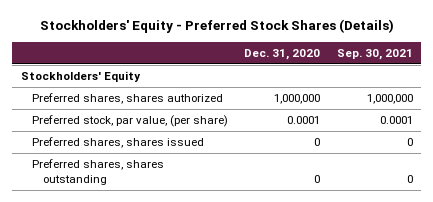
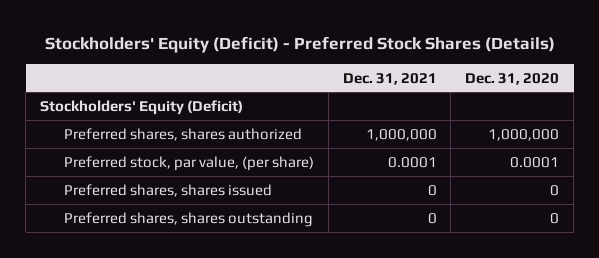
- Stockholders' Equity - Preferred Stock Shares (Details)
+ Stockholders' Equity (Deficit) - Preferred Stock Shares (Details)
- | Dec. 31, 2020 | Sep. 30, 2021
+ | Dec. 31, 2021 | Dec. 31, 2020
- Stockholders' Equity
+ Stockholders' Equity (Deficit)

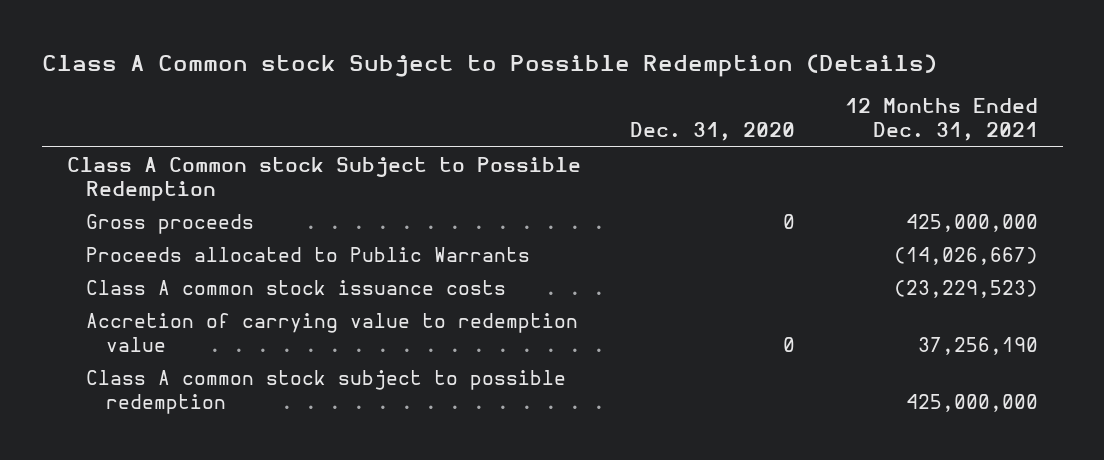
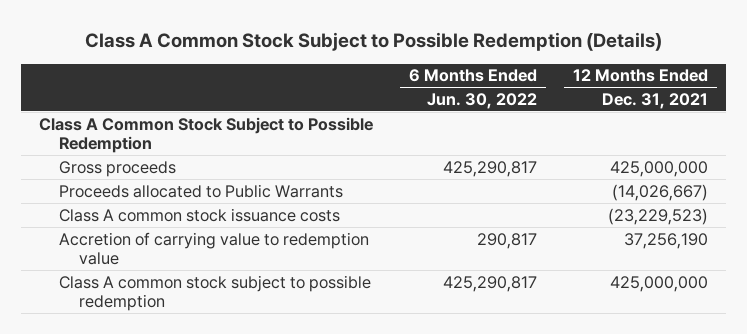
- Class A Common stock Subject to Possible Redemption (Details)
+ Class A Common Stock Subject to Possible Redemption (Details)
- | Dec. 31, 2020 | 12 Months Ended Dec. 31, 2021
+ | 6 Months Ended Jun. 30, 2022 | 12 Months Ended Dec. 31, 2021
- Class A Common stock Subject to Possible Redemption
+ Class A Common Stock Subject to Possible Redemption

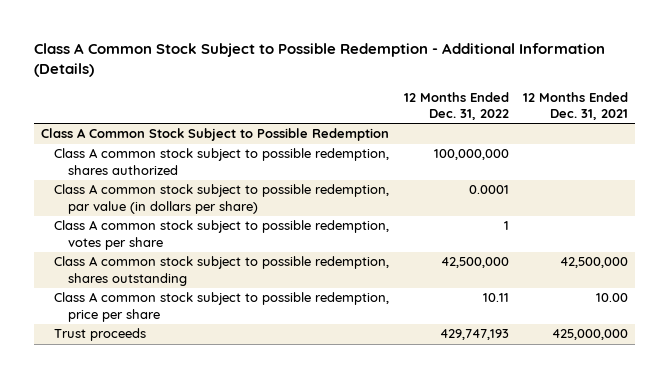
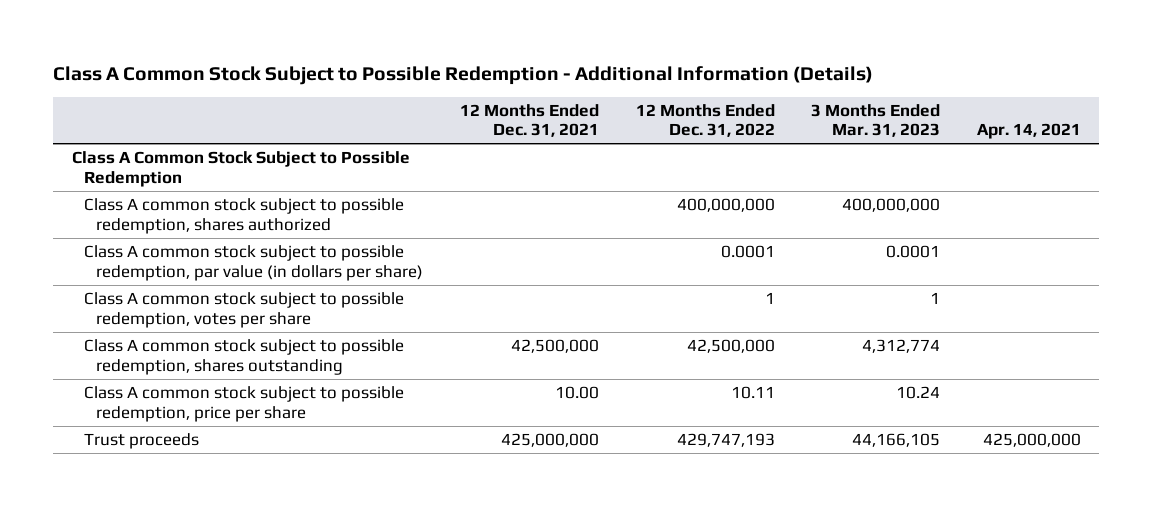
- | 12 Months Ended Dec. 31, 2022 | 12 Months Ended Dec. 31, 2021
+ | 12 Months Ended Dec. 31, 2021 | 12 Months Ended Dec. 31, 2022 | 3 Months Ended Mar. 31, 2023 | Apr. 14, 2021
- Class A common stock subject to possible redemption, shares authorized | 100,000,000 |
+ Class A common stock subject to possible redemption, shares authorized | | 400,000,000 | 400,000,000 |

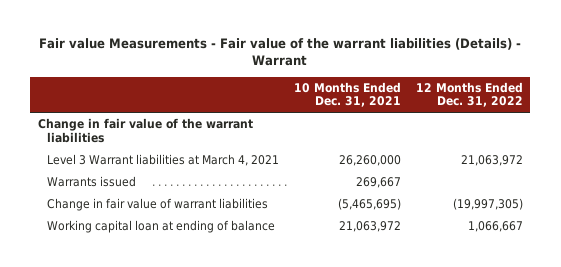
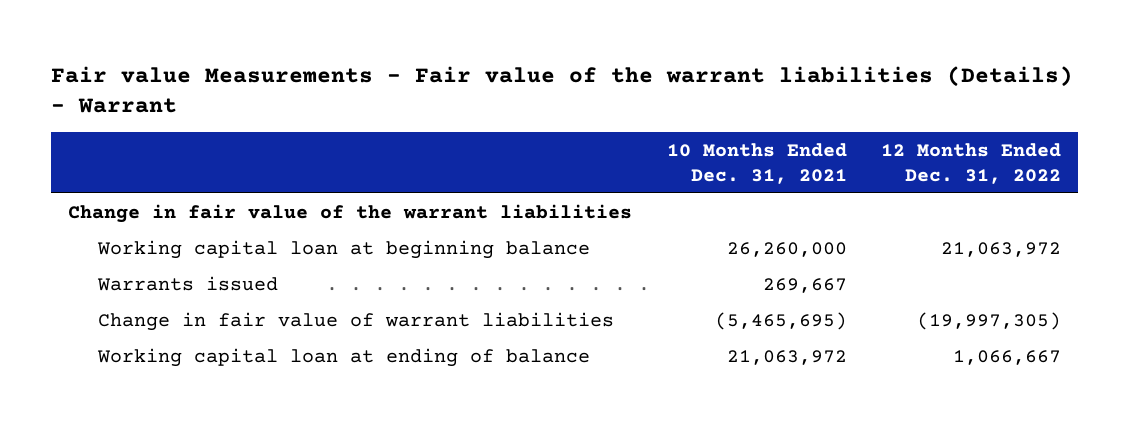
- Level 3 Warrant liabilities at March 4, 2021 | 26,260,000 | 21,063,972
+ Working capital loan at beginning balance | 26,260,000 | 21,063,972

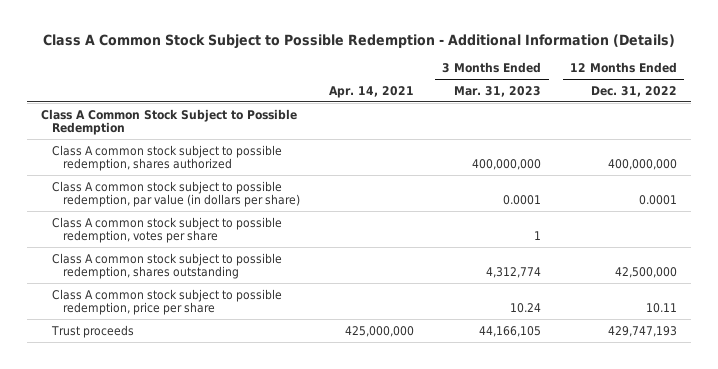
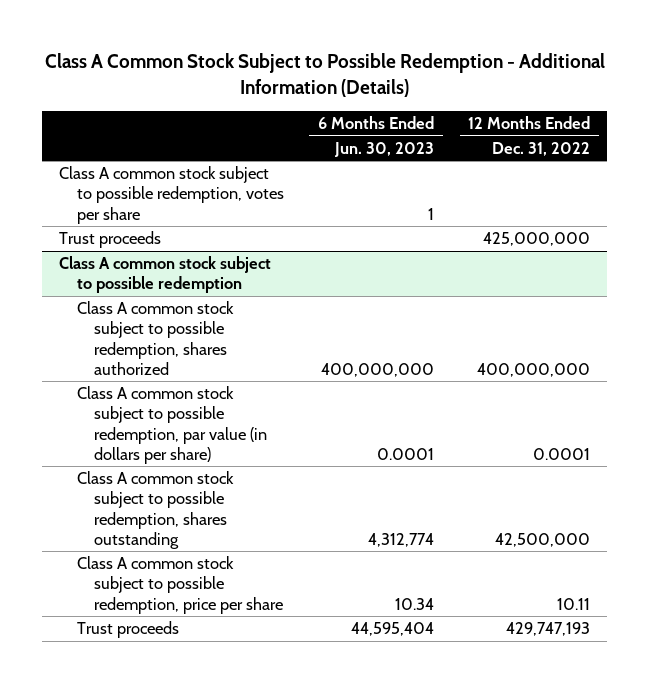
- | Apr. 14, 2021 | 3 Months Ended Mar. 31, 2023 | 12 Months Ended Dec. 31, 2022
+ | 6 Months Ended Jun. 30, 2023 | 12 Months Ended Dec. 31, 2022
- Class A Common Stock Subject to Possible Redemption
moved up: Class A common stock subject to possible redemption, votes per share | 1 |
+ Trust proceeds | | 425,000,000
+ Class A common stock subject to possible redemption

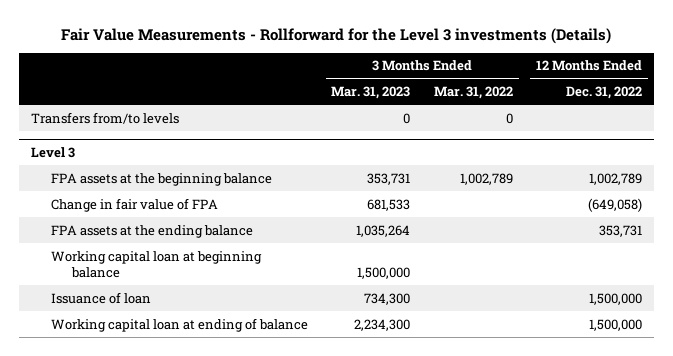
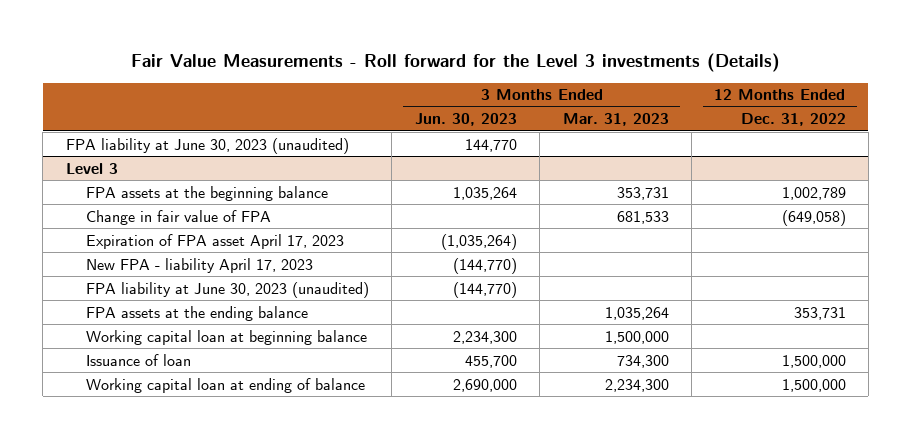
- Fair Value Measurements - Rollforward for the Level 3 investments (Details)
+ Fair Value Measurements - Roll forward for the Level 3 investments (Details)
- | 3 Months Ended Mar. 31, 2023 | 3 Months Ended Mar. 31, 2022 | 12 Months Ended Dec. 31, 2022
+ | 3 Months Ended Jun. 30, 2023 | 3 Months Ended Mar. 31, 2023 | 12 Months Ended Dec. 31, 2022
- Transfers from/to levels | 0 | 0 |
+ FPA liability at June 30, 2023 (unaudited) | 144,770 | |
@ Level 3
+ Expiration of FPA asset April 17, 2023 | (1,035,264) | |
+ New FPA - liability April 17, 2023 | (144,770) | |
+ FPA liability at June 30, 2023 (unaudited) | (144,770) | |

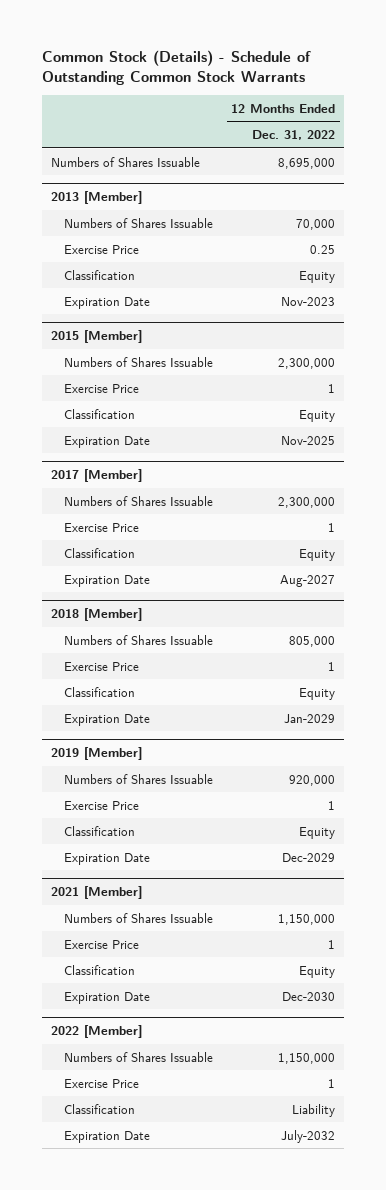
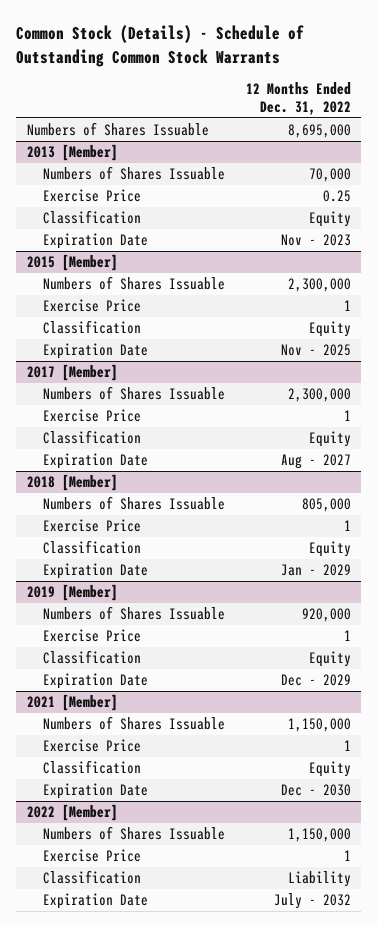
@ 2013 [Member]
- Expiration Date | Nov-2023
+ Expiration Date | Nov - 2023
@ 2015 [Member]
- Expiration Date | Nov-2025
+ Expiration Date | Nov - 2025
@ 2017 [Member]
- Expiration Date | Aug-2027
+ Expiration Date | Aug - 2027
@ 2018 [Member]
- Expiration Date | Jan-2029
+ Expiration Date | Jan - 2029
@ 2019 [Member]
- Expiration Date | Dec-2029
+ Expiration Date | Dec - 2029
@ 2021 [Member]
- Expiration Date | Dec-2030
+ Expiration Date | Dec - 2030
@ 2022 [Member]
- Expiration Date | July-2032
+ Expiration Date | July - 2032

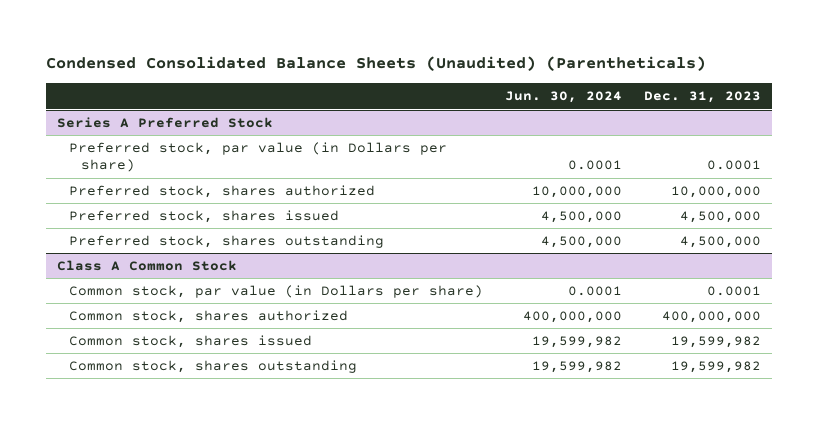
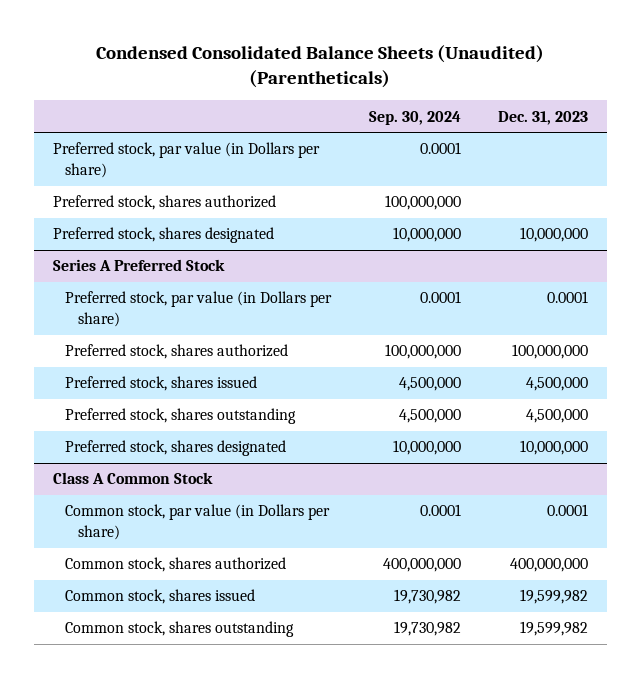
- | Jun. 30, 2024 | Dec. 31, 2023
+ | Sep. 30, 2024 | Dec. 31, 2023
+ Preferred stock, par value (in Dollars per share) | 0.0001 |
+ Preferred stock, shares authorized | 100,000,000 |
+ Preferred stock, shares designated | 10,000,000 | 10,000,000
@ Series A Preferred Stock
- Preferred stock, shares authorized | 10,000,000 | 10,000,000
+ Preferred stock, shares authorized | 100,000,000 | 100,000,000
+ Preferred stock, shares designated | 10,000,000 | 10,000,000

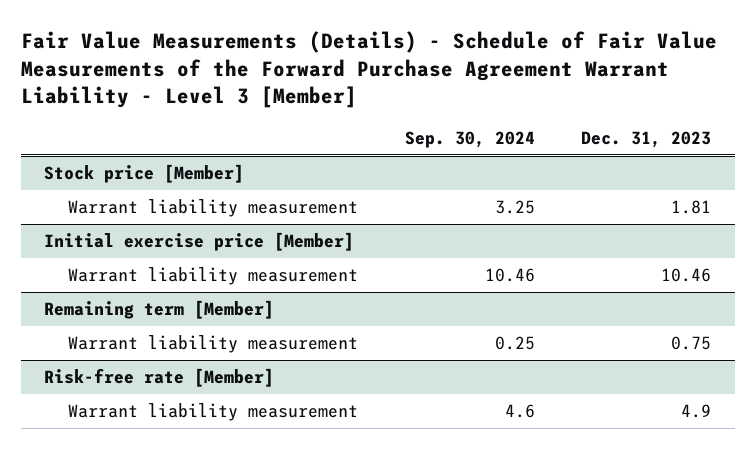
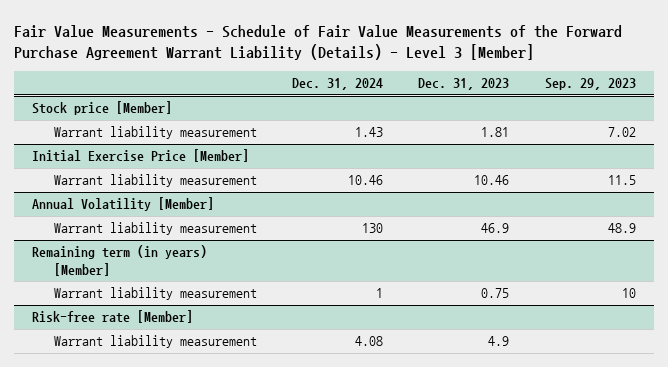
- Fair Value Measurements (Details) - Schedule of Fair Value Measurements of the Forward Purchase Agreement Warrant Liability - Level 3 [Member]
+ Fair Value Measurements - Schedule of Fair Value Measurements of the Forward Purchase Agreement Warrant Liability (Details) - Level 3 [Member]
- | Sep. 30, 2024 | Dec. 31, 2023
+ | Dec. 31, 2024 | Dec. 31, 2023 | Sep. 29, 2023
- Initial exercise price [Member]
+ Initial Exercise Price [Member]
- Remaining term [Member]
+ Annual Volatility [Member]
+ Warrant liability measurement | 130 | 46.9 | 48.9
+ Remaining term (in years) [Member]

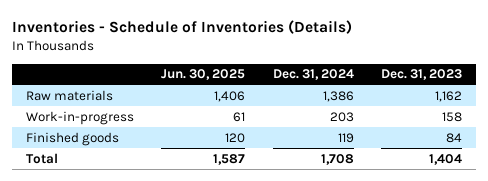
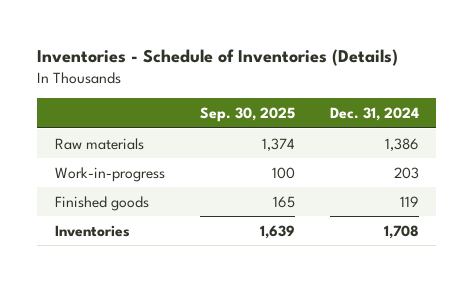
- | Jun. 30, 2025 | Dec. 31, 2024 | Dec. 31, 2023
+ | Sep. 30, 2025 | Dec. 31, 2024
- Total | 1,587 | 1,708 | 1,404
+ Inventories | 1,639 | 1,708

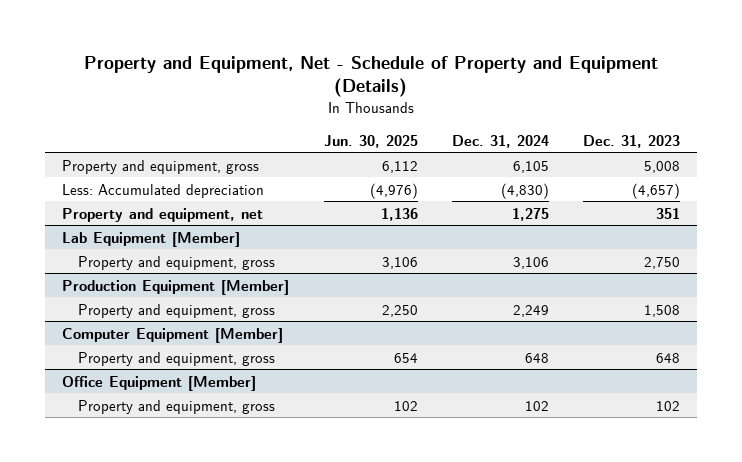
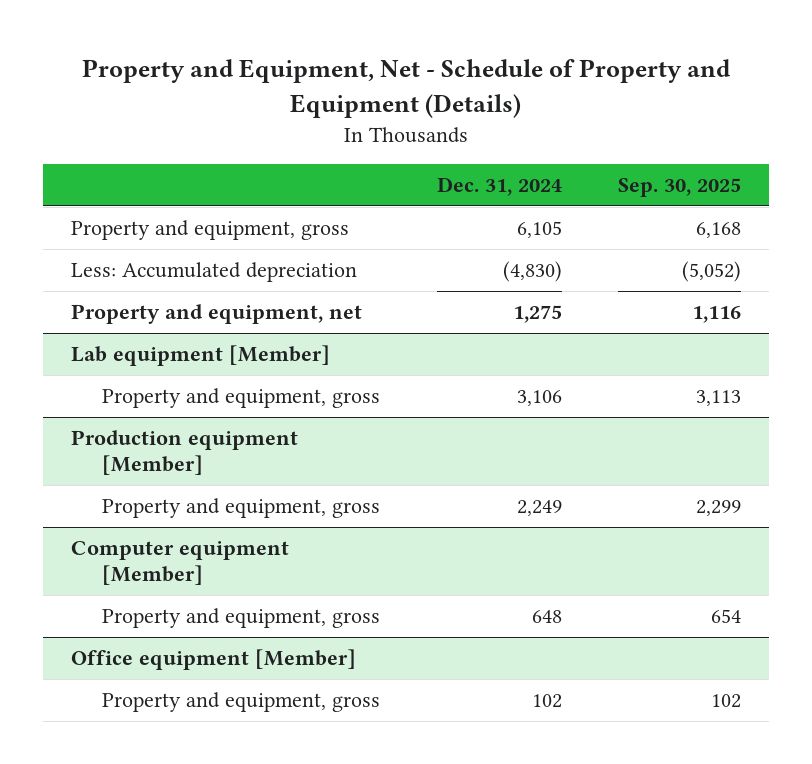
- | Jun. 30, 2025 | Dec. 31, 2024 | Dec. 31, 2023
+ | Dec. 31, 2024 | Sep. 30, 2025
- Lab Equipment [Member]
+ Lab equipment [Member]
- Production Equipment [Member]
+ Production equipment [Member]
- Computer Equipment [Member]
+ Computer equipment [Member]
- Office Equipment [Member]
+ Office equipment [Member]

